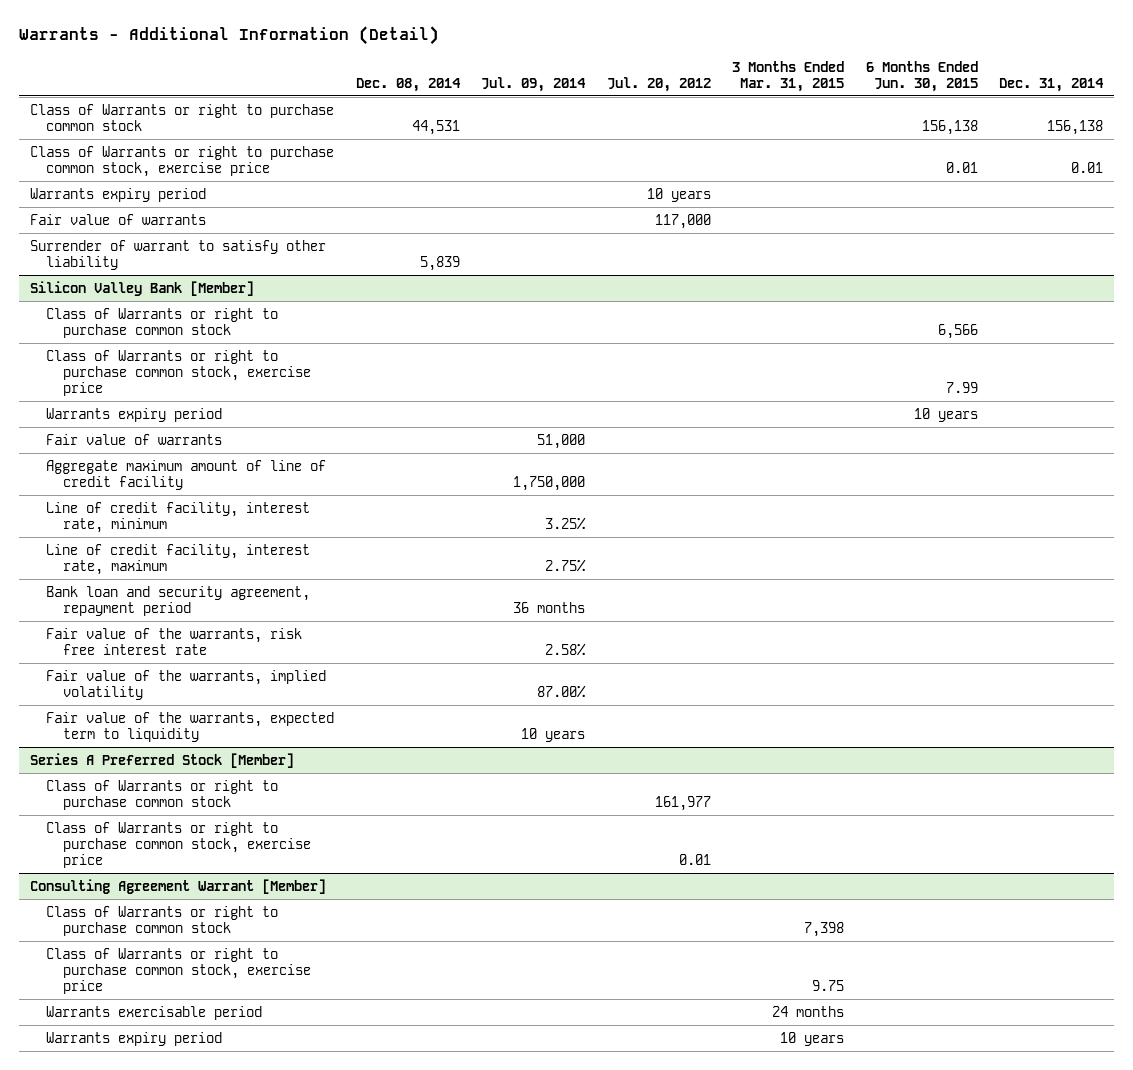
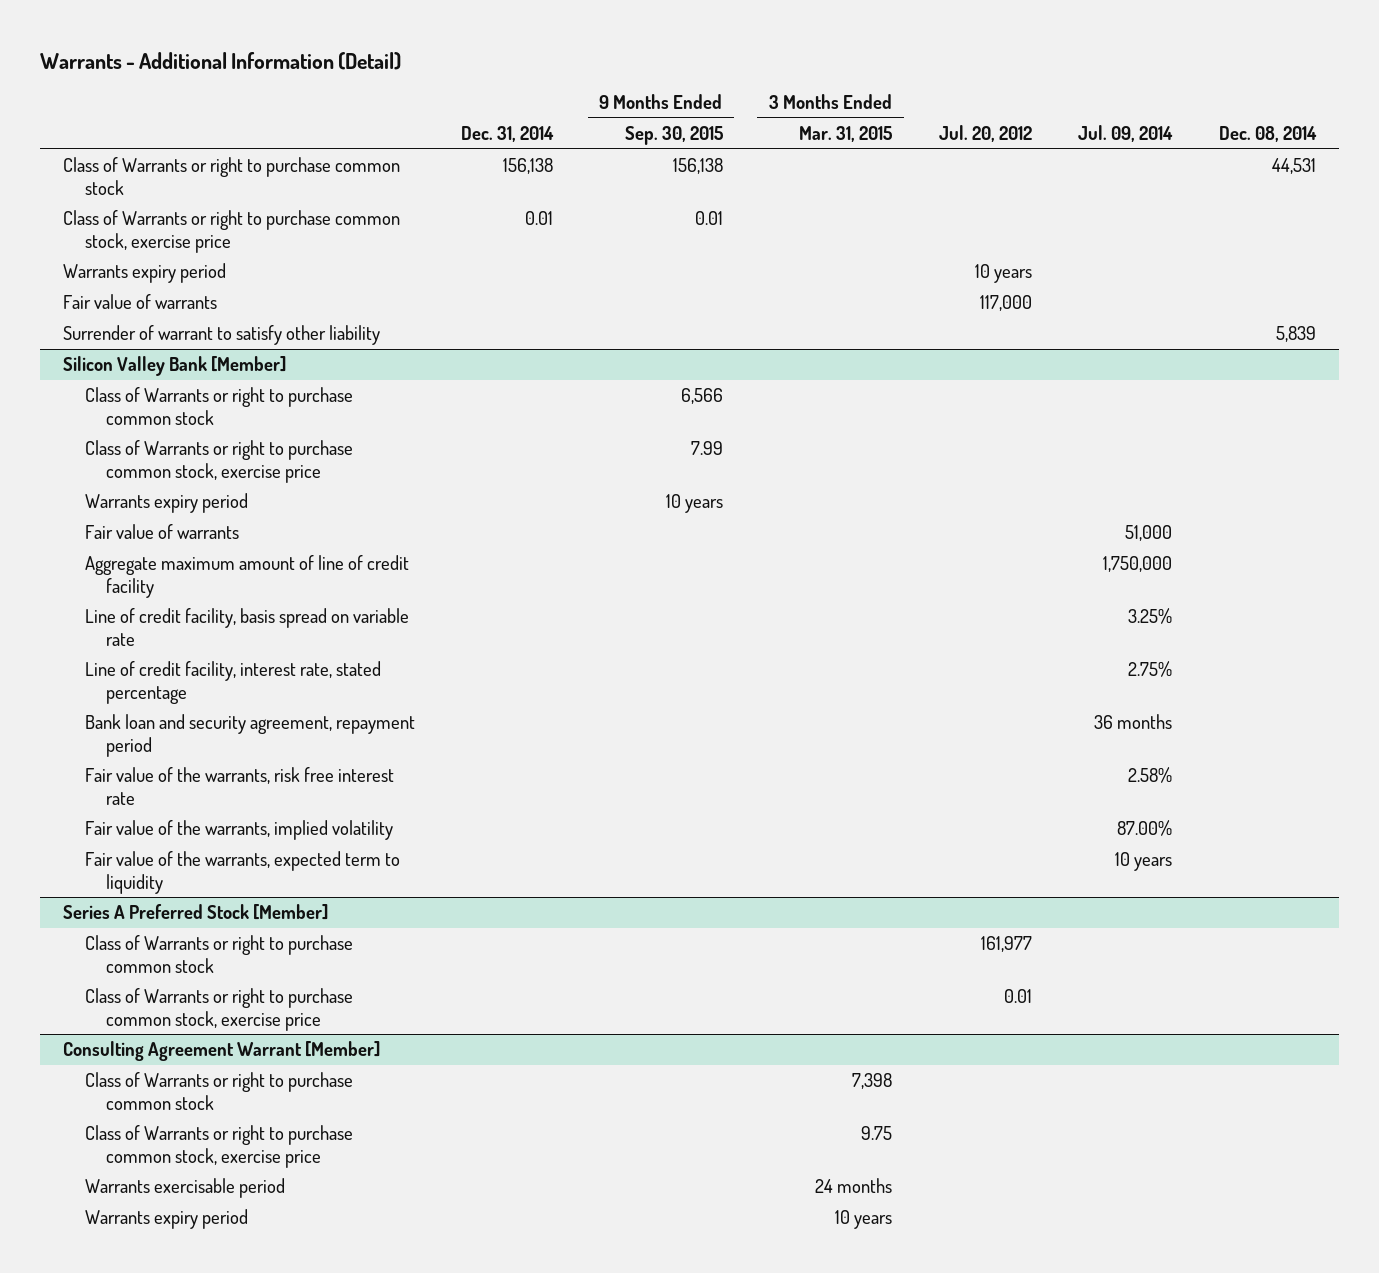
- | Dec. 08, 2014 | Jul. 09, 2014 | Jul. 20, 2012 | 3 Months Ended Mar. 31, 2015 | 6 Months Ended Jun. 30, 2015 | Dec. 31, 2014
+ | Dec. 31, 2014 | 9 Months Ended Sep. 30, 2015 | 3 Months Ended Mar. 31, 2015 | Jul. 20, 2012 | Jul. 09, 2014 | Dec. 08, 2014
@ Silicon Valley Bank [Member]
- Line of credit facility, interest rate, minimum | | 3.25% | | | |
- Line of credit facility, interest rate, maximum | | 2.75% | | | |
+ Line of credit facility, basis spread on variable rate | | | | | 3.25% |
+ Line of credit facility, interest rate, stated percentage | | | | | 2.75% |

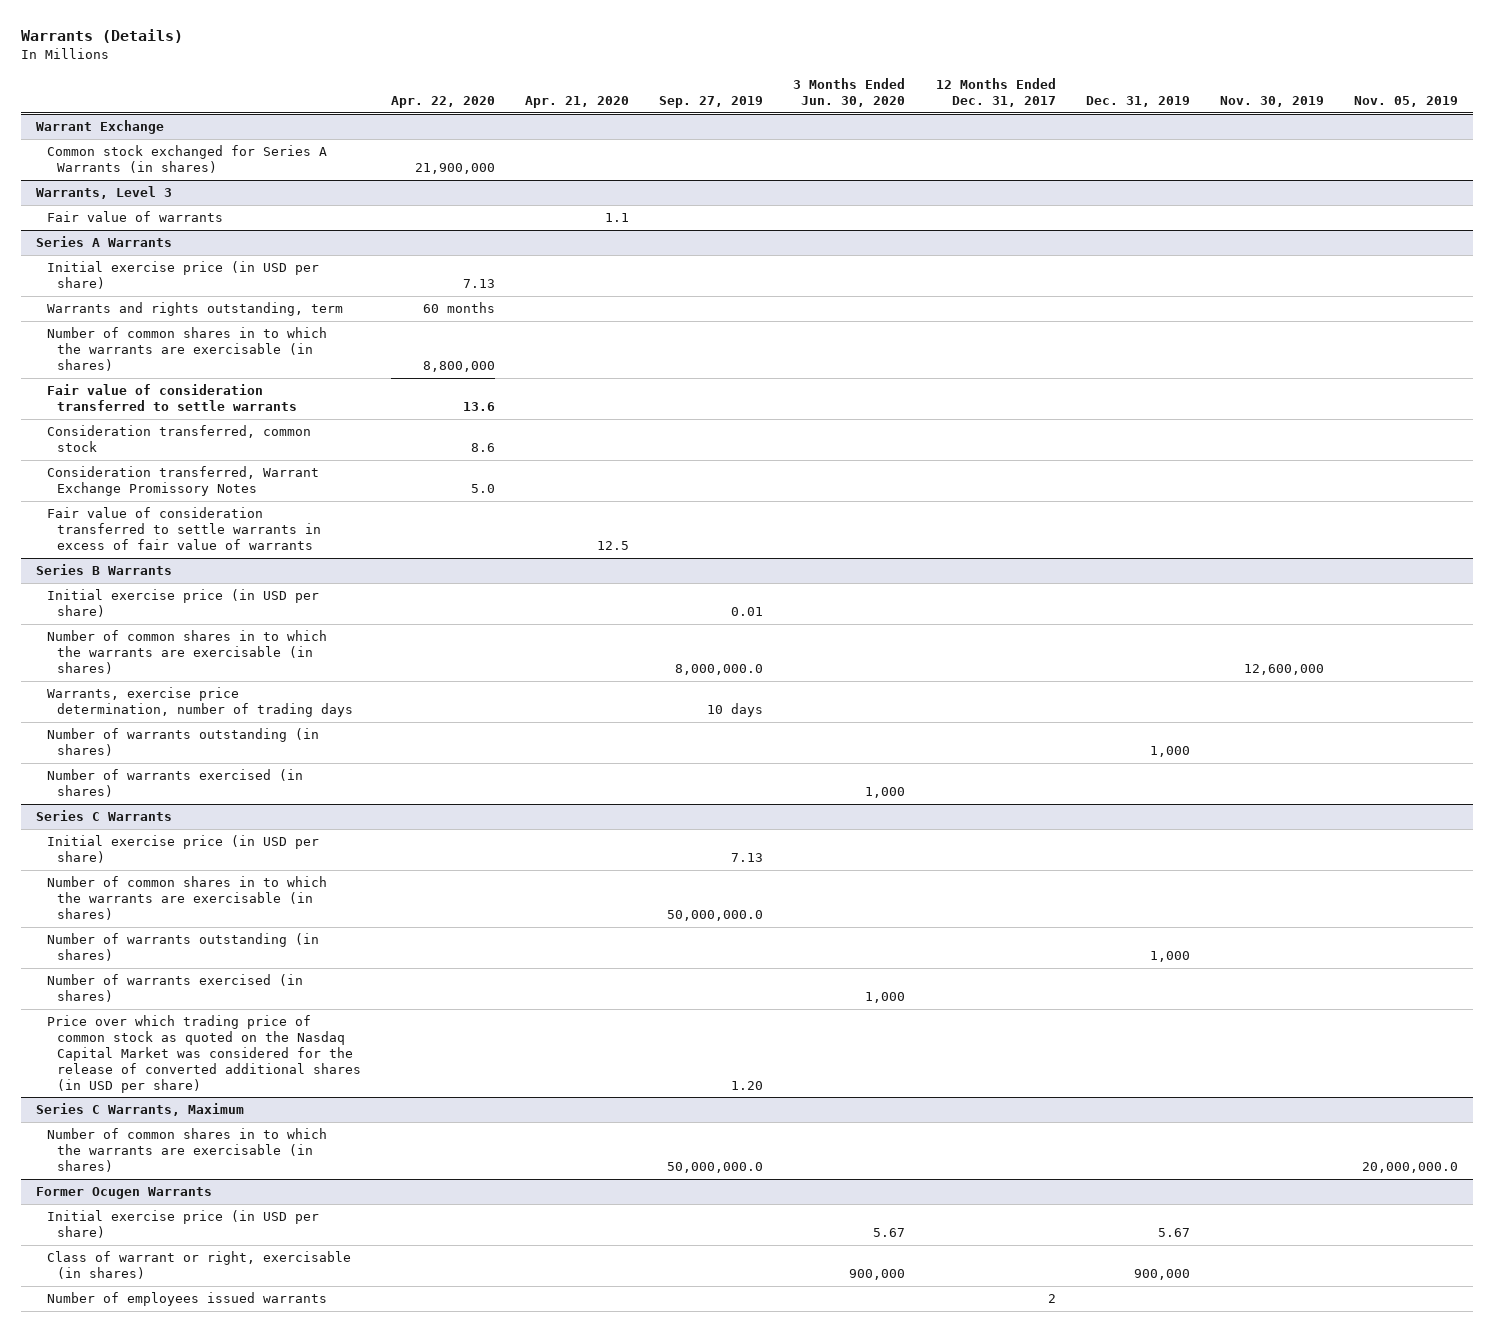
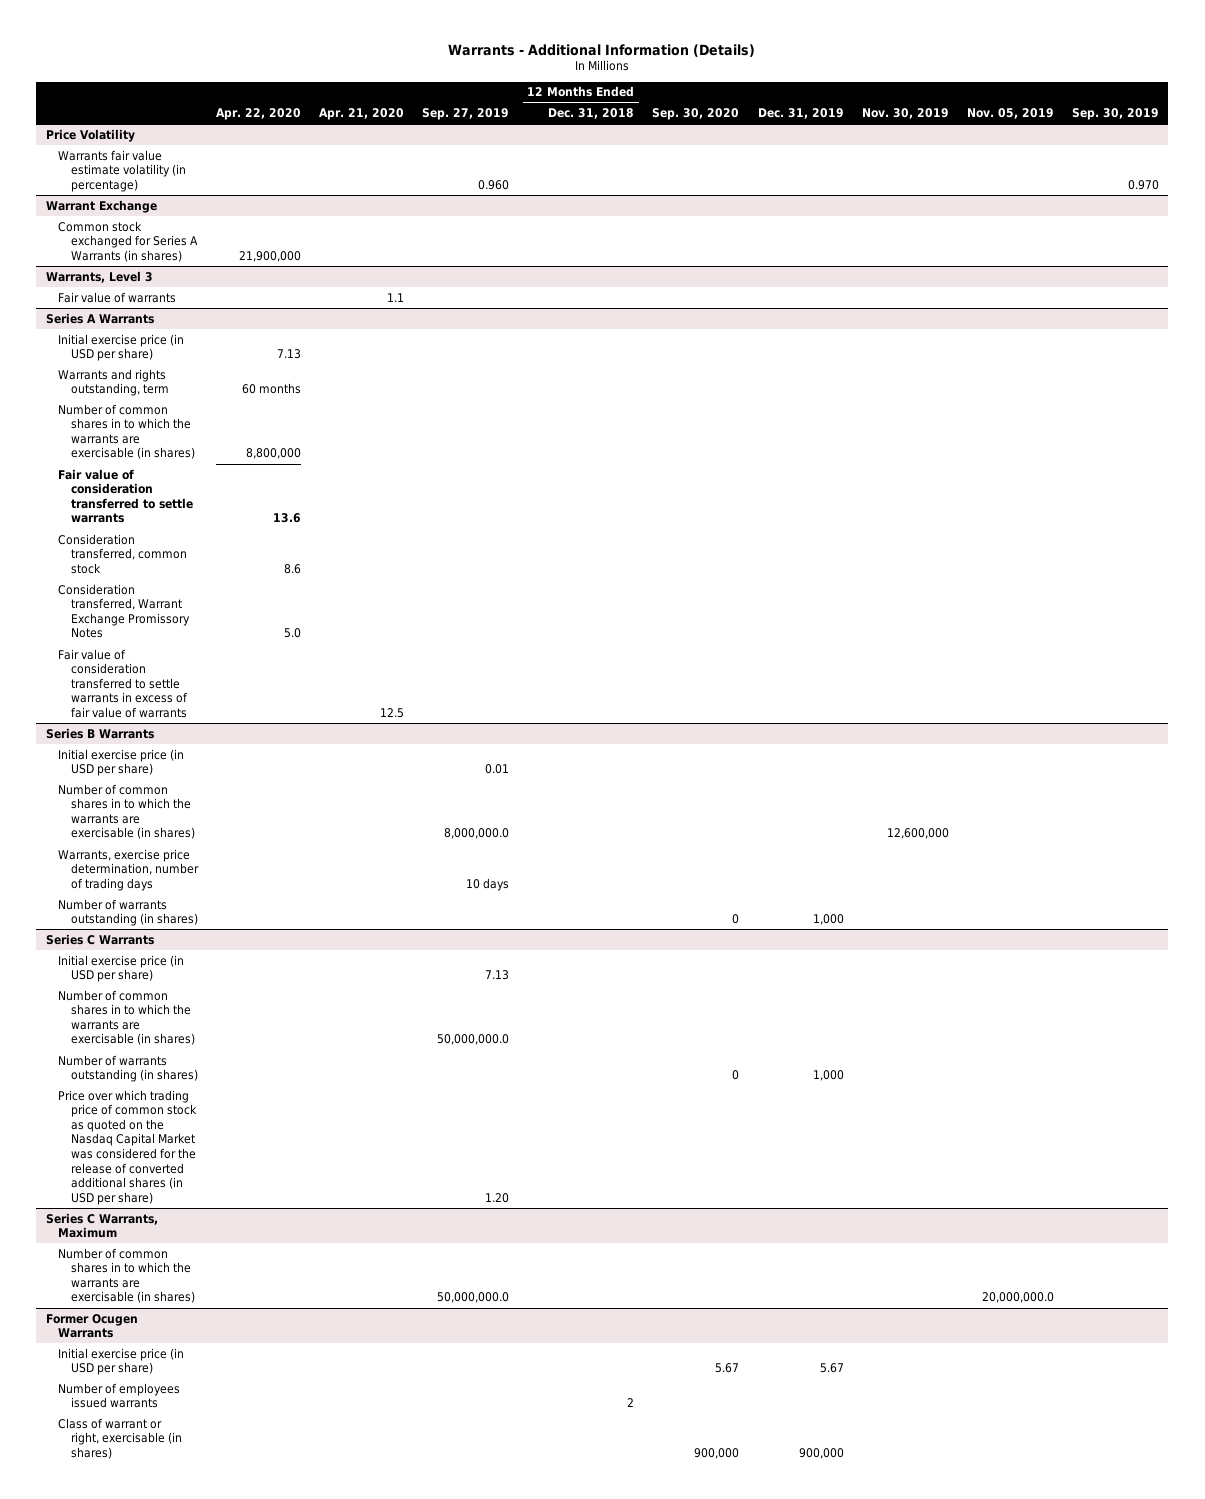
- Warrants (Details)
+ Warrants - Additional Information (Details)
- | Apr. 22, 2020 | Apr. 21, 2020 | Sep. 27, 2019 | 3 Months Ended Jun. 30, 2020 | 12 Months Ended Dec. 31, 2017 | Dec. 31, 2019 | Nov. 30, 2019 | Nov. 05, 2019
+ | Apr. 22, 2020 | Apr. 21, 2020 | Sep. 27, 2019 | 12 Months Ended Dec. 31, 2018 | Sep. 30, 2020 | Dec. 31, 2019 | Nov. 30, 2019 | Nov. 05, 2019 | Sep. 30, 2019
+ Price Volatility
+ Warrants fair value estimate volatility (in percentage) | | | 0.960 | | | | | | 0.970
@ Series B Warrants
- Number of warrants exercised (in shares) | | | | 1,000 | | | |
@ Series C Warrants
- Number of warrants exercised (in shares) | | | | 1,000 | | | |
@ Former Ocugen Warrants
moved down: Class of warrant or right, exercisable (in shares) | | | | | 900,000 | 900,000 | | |

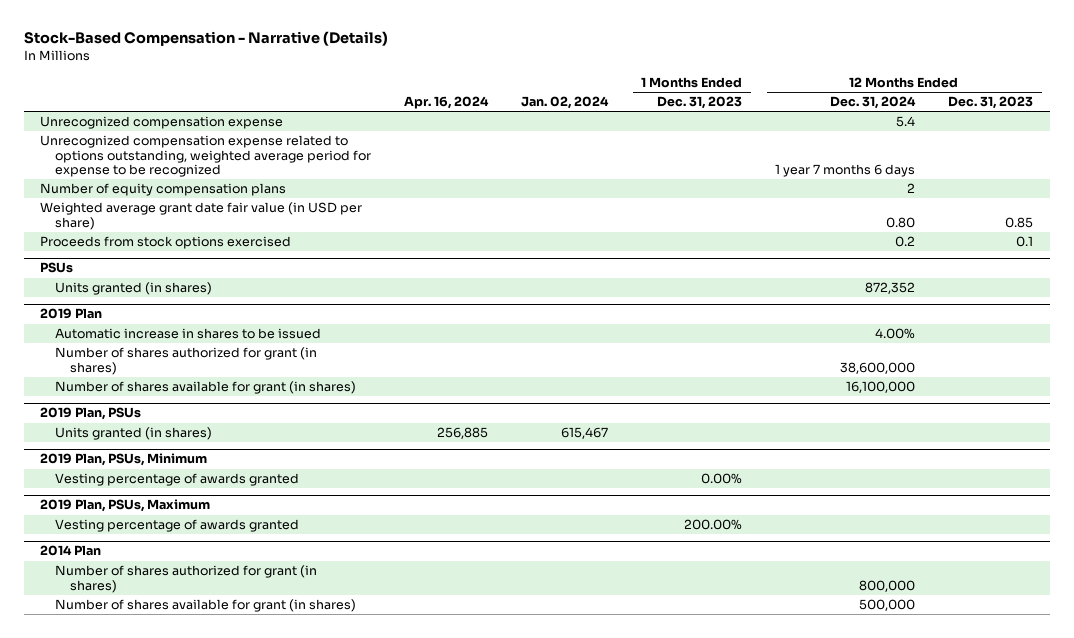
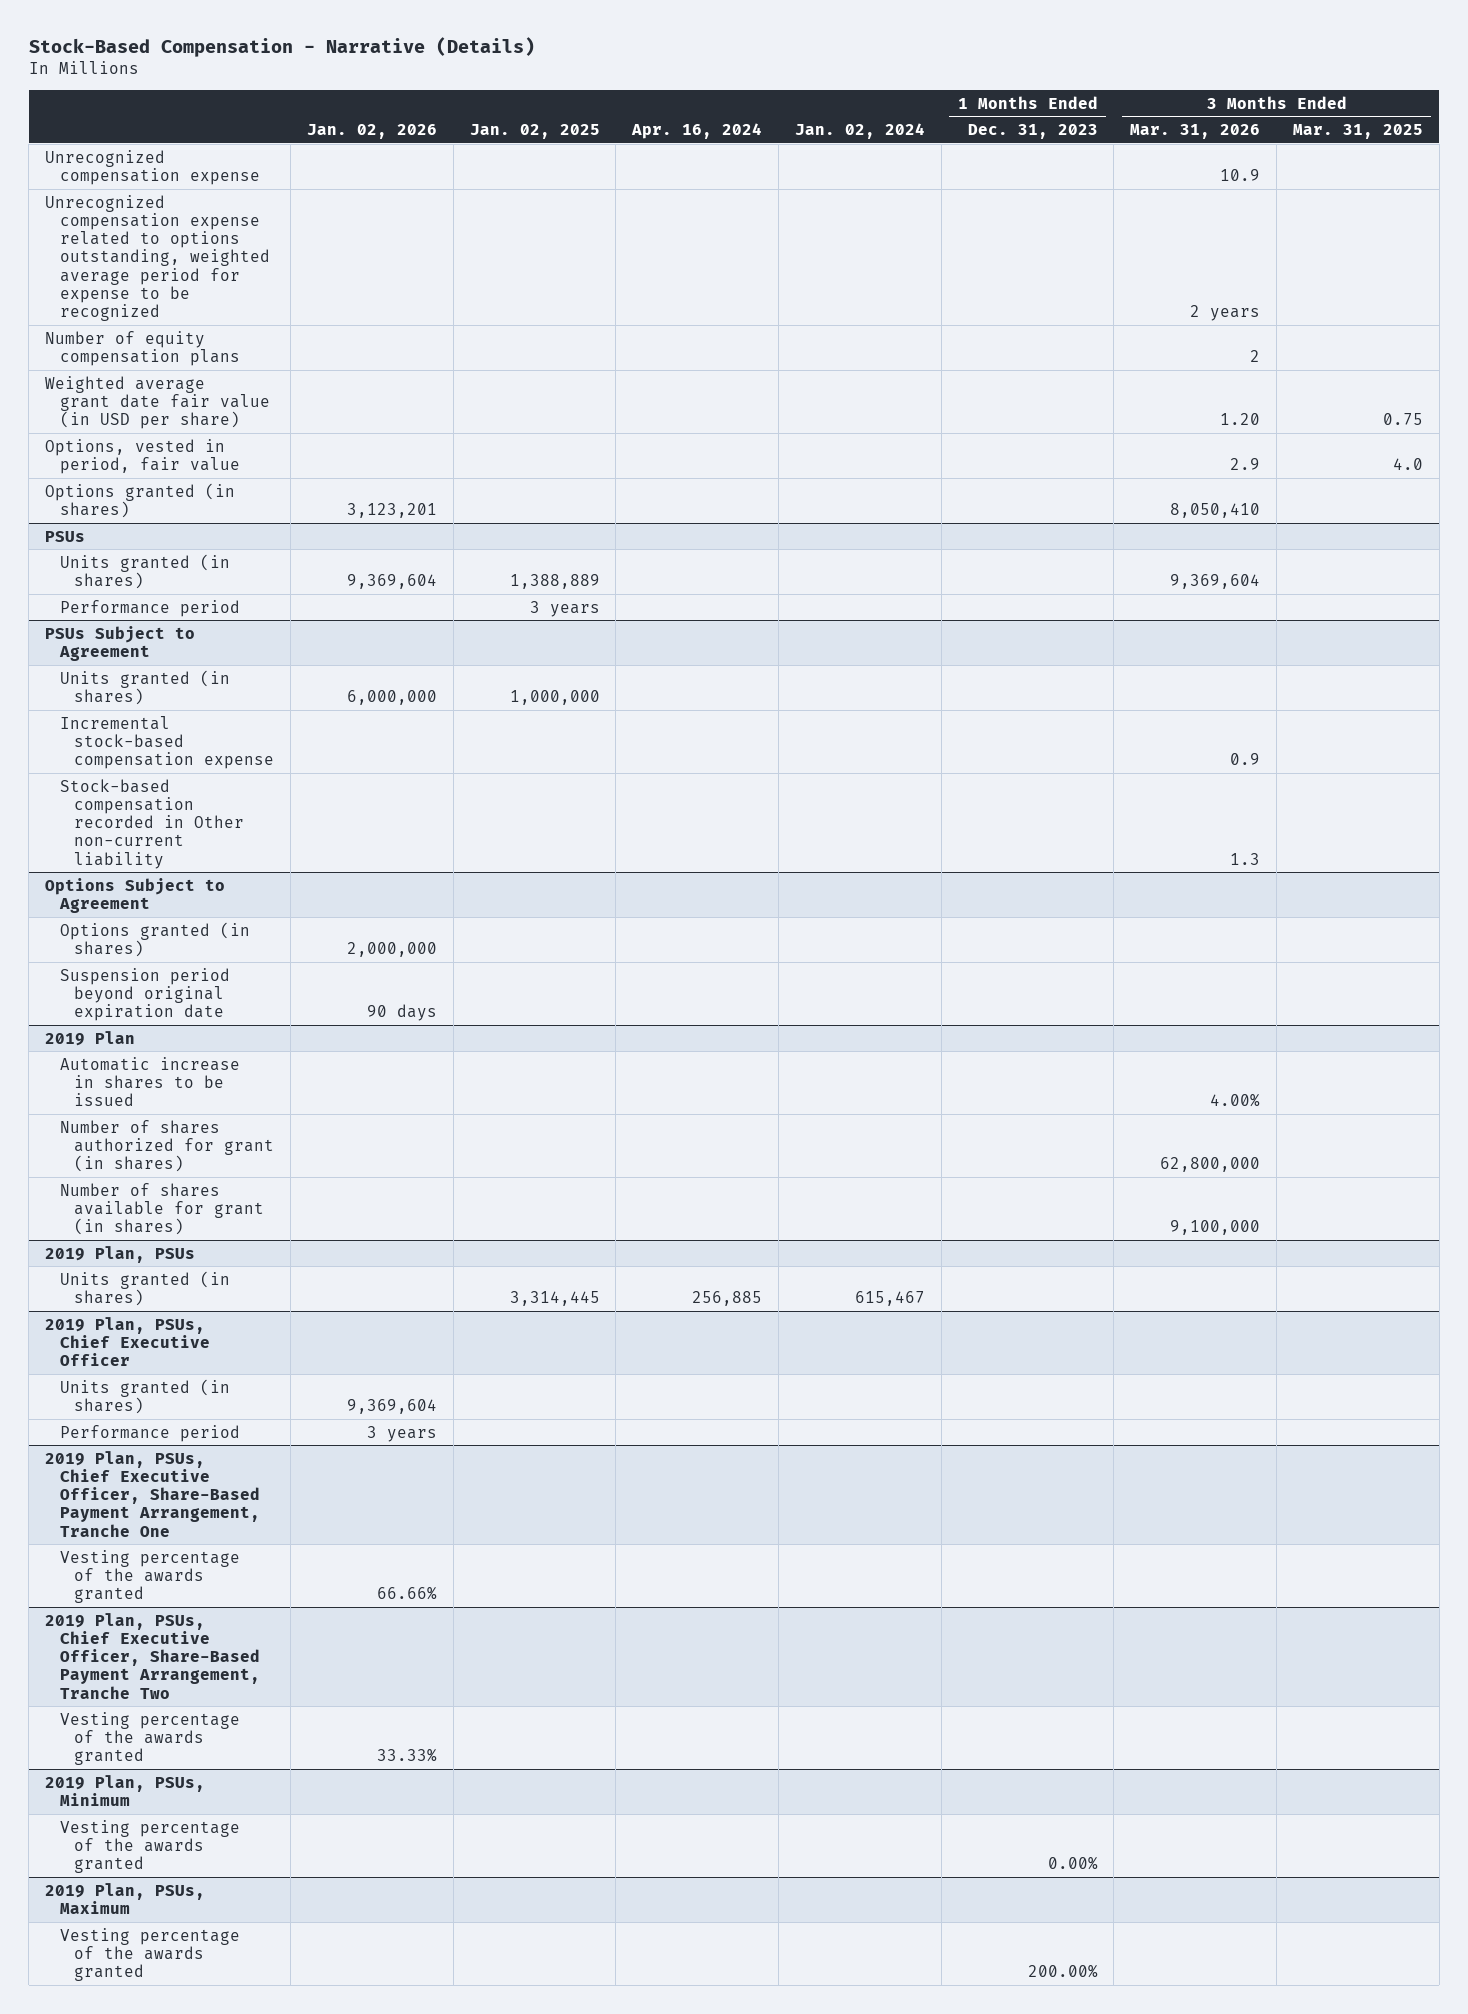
- | Apr. 16, 2024 | Jan. 02, 2024 | 1 Months Ended Dec. 31, 2023 | 12 Months Ended Dec. 31, 2024 | 12 Months Ended Dec. 31, 2023
+ | Jan. 02, 2026 | Jan. 02, 2025 | Apr. 16, 2024 | Jan. 02, 2024 | 1 Months Ended Dec. 31, 2023 | 3 Months Ended Mar. 31, 2026 | 3 Months Ended Mar. 31, 2025
- Proceeds from stock options exercised | | | | 0.2 | 0.1
+ Options, vested in period, fair value | | | | | | 2.9 | 4.0
+ Options granted (in shares) | 3,123,201 | | | | | 8,050,410 |
@ PSUs
+ Performance period | | 3 years | | | | |
+ PSUs Subject to Agreement
+ Units granted (in shares) | 6,000,000 | 1,000,000 | | | | |
+ Incremental stock-based compensation expense | | | | | | 0.9 |
+ Stock-based compensation recorded in Other non-current liability | | | | | | 1.3 |
+ Options Subject to Agreement
+ Options granted (in shares) | 2,000,000 | | | | | |
+ Suspension period beyond original expiration date | 90 days | | | | | |
+ 2019 Plan, PSUs, Chief Executive Officer
+ Units granted (in shares) | 9,369,604 | | | | | |
+ Performance period | 3 years | | | | | |
+ 2019 Plan, PSUs, Chief Executive Officer, Share-Based Payment Arrangement, Tranche One
+ Vesting percentage of the awards granted | 66.66% | | | | | |
+ 2019 Plan, PSUs, Chief Executive Officer, Share-Based Payment Arrangement, Tranche Two
+ Vesting percentage of the awards granted | 33.33% | | | | | |
@ 2019 Plan, PSUs, Minimum
- Vesting percentage of awards granted | | | 0.00% | |
+ Vesting percentage of the awards granted | | | | | 0.00% | |
@ 2019 Plan, PSUs, Maximum
- Vesting percentage of awards granted | | | 200.00% | |
- 2014 Plan
- Number of shares authorized for grant (in shares) | | | | 800,000 |
- Number of shares available for grant (in shares) | | | | 500,000 |
@ 2019 Plan, PSUs, Maximum
+ Vesting percentage of the awards granted | | | | | 200.00% | |

